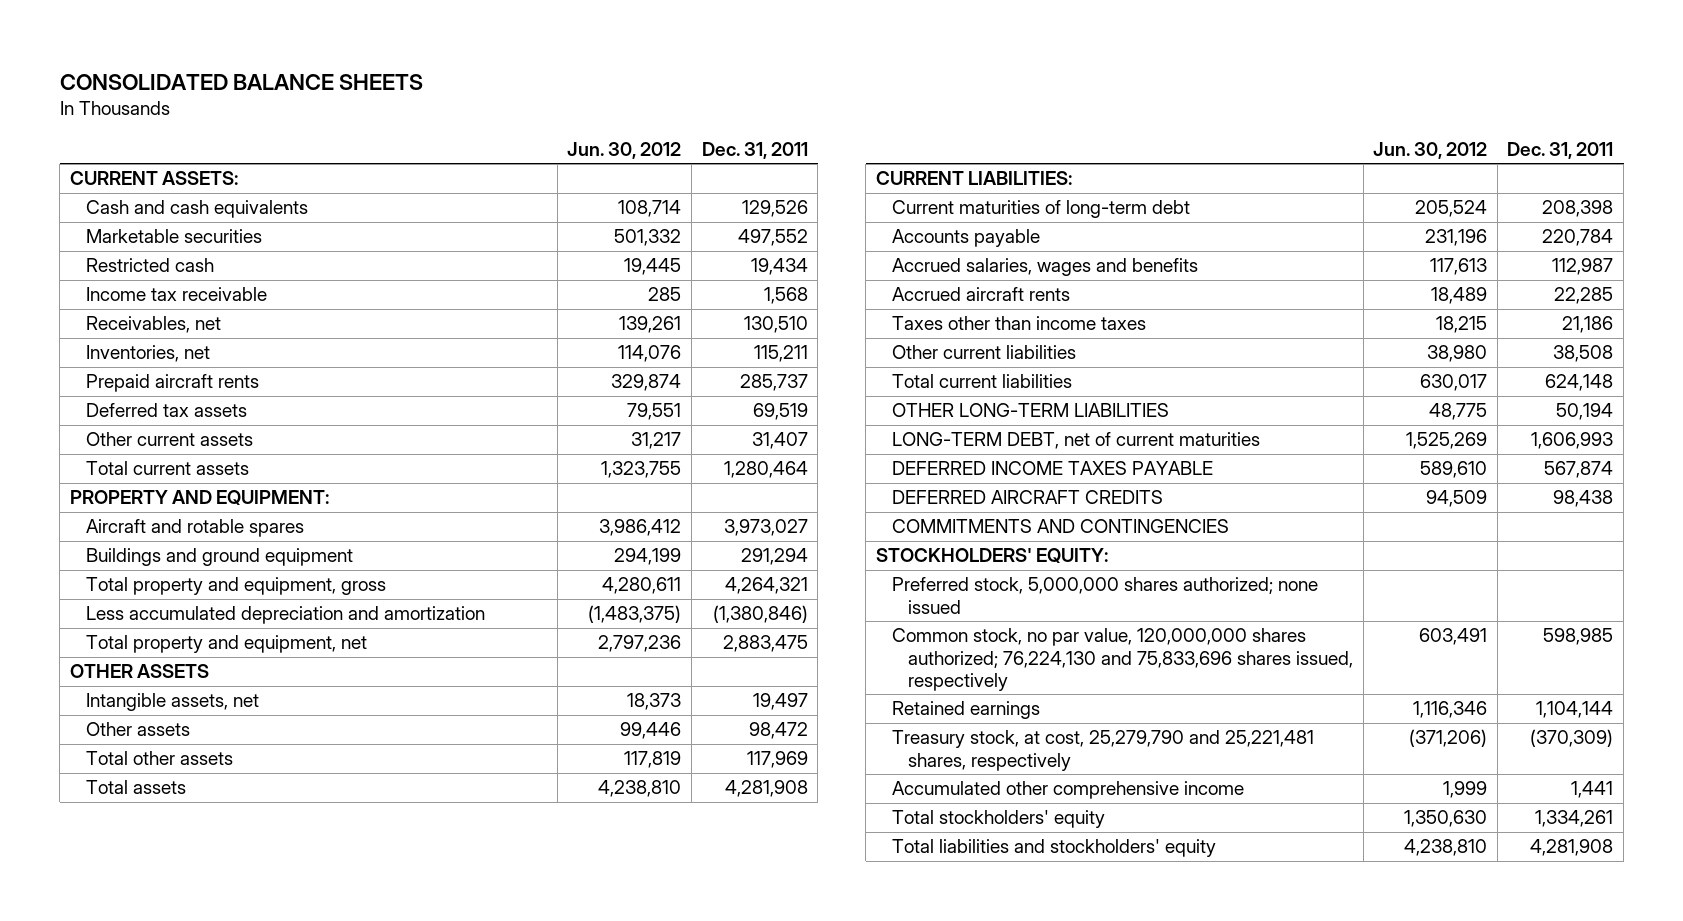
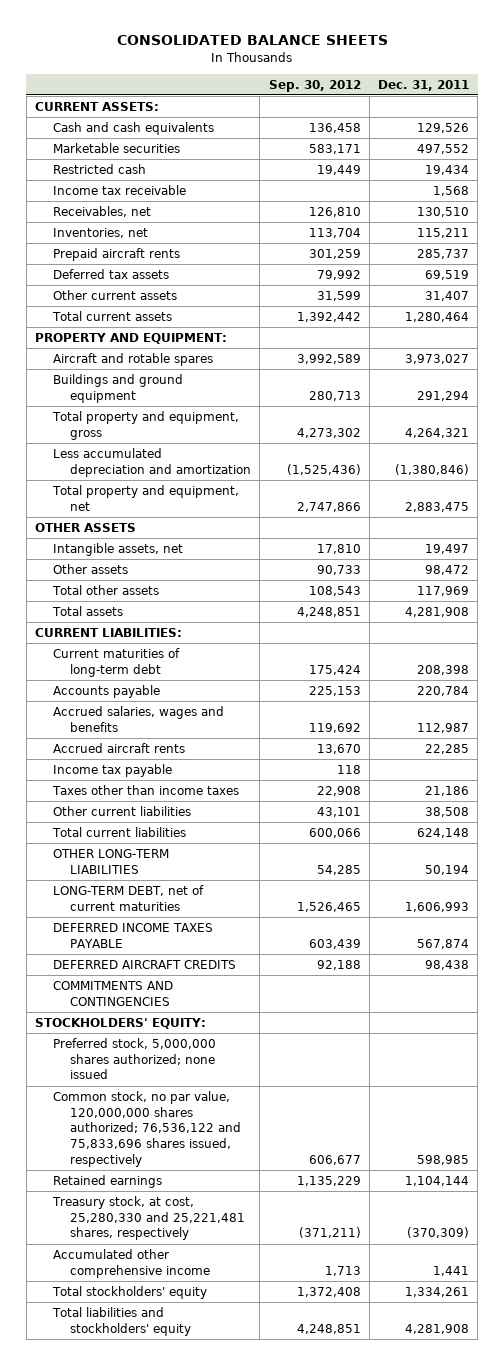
- | Jun. 30, 2012 | Dec. 31, 2011
+ | Sep. 30, 2012 | Dec. 31, 2011
+ Income tax payable | 118 |
- Common stock, no par value, 120,000,000 shares authorized; 76,224,130 and 75,833,696 shares issued, respectively | 603,491 | 598,985
+ Common stock, no par value, 120,000,000 shares authorized; 76,536,122 and 75,833,696 shares issued, respectively | 606,677 | 598,985
- Treasury stock, at cost, 25,279,790 and 25,221,481 shares, respectively | (371,206) | (370,309)
+ Treasury stock, at cost, 25,280,330 and 25,221,481 shares, respectively | (371,211) | (370,309)

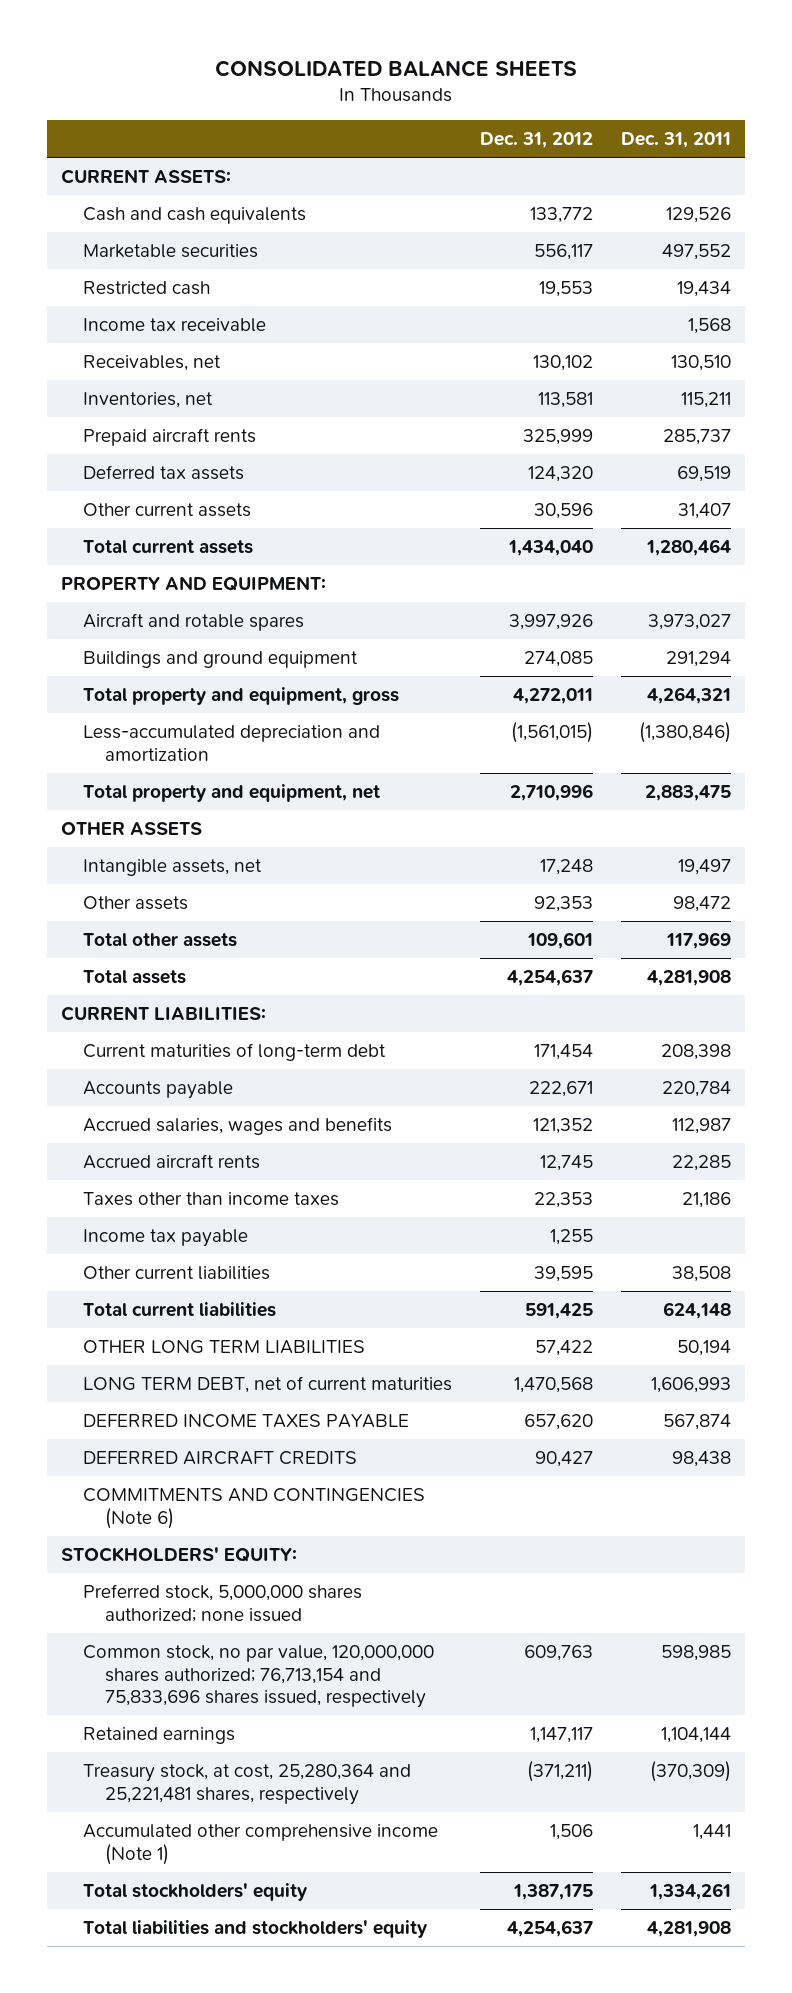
- | Sep. 30, 2012 | Dec. 31, 2011
+ | Dec. 31, 2012 | Dec. 31, 2011
- Less accumulated depreciation and amortization | (1,525,436) | (1,380,846)
+ Less-accumulated depreciation and amortization | (1,561,015) | (1,380,846)
moved down: Income tax payable | 1,255 |
- OTHER LONG-TERM LIABILITIES | 54,285 | 50,194
- LONG-TERM DEBT, net of current maturities | 1,526,465 | 1,606,993
+ OTHER LONG TERM LIABILITIES | 57,422 | 50,194
+ LONG TERM DEBT, net of current maturities | 1,470,568 | 1,606,993
- COMMITMENTS AND CONTINGENCIES
+ COMMITMENTS AND CONTINGENCIES (Note 6)
- Common stock, no par value, 120,000,000 shares authorized; 76,536,122 and 75,833,696 shares issued, respectively | 606,677 | 598,985
+ Common stock, no par value, 120,000,000 shares authorized; 76,713,154 and 75,833,696 shares issued, respectively | 609,763 | 598,985
- Treasury stock, at cost, 25,280,330 and 25,221,481 shares, respectively | (371,211) | (370,309)
- Accumulated other comprehensive income | 1,713 | 1,441
+ Treasury stock, at cost, 25,280,364 and 25,221,481 shares, respectively | (371,211) | (370,309)
+ Accumulated other comprehensive income (Note 1) | 1,506 | 1,441

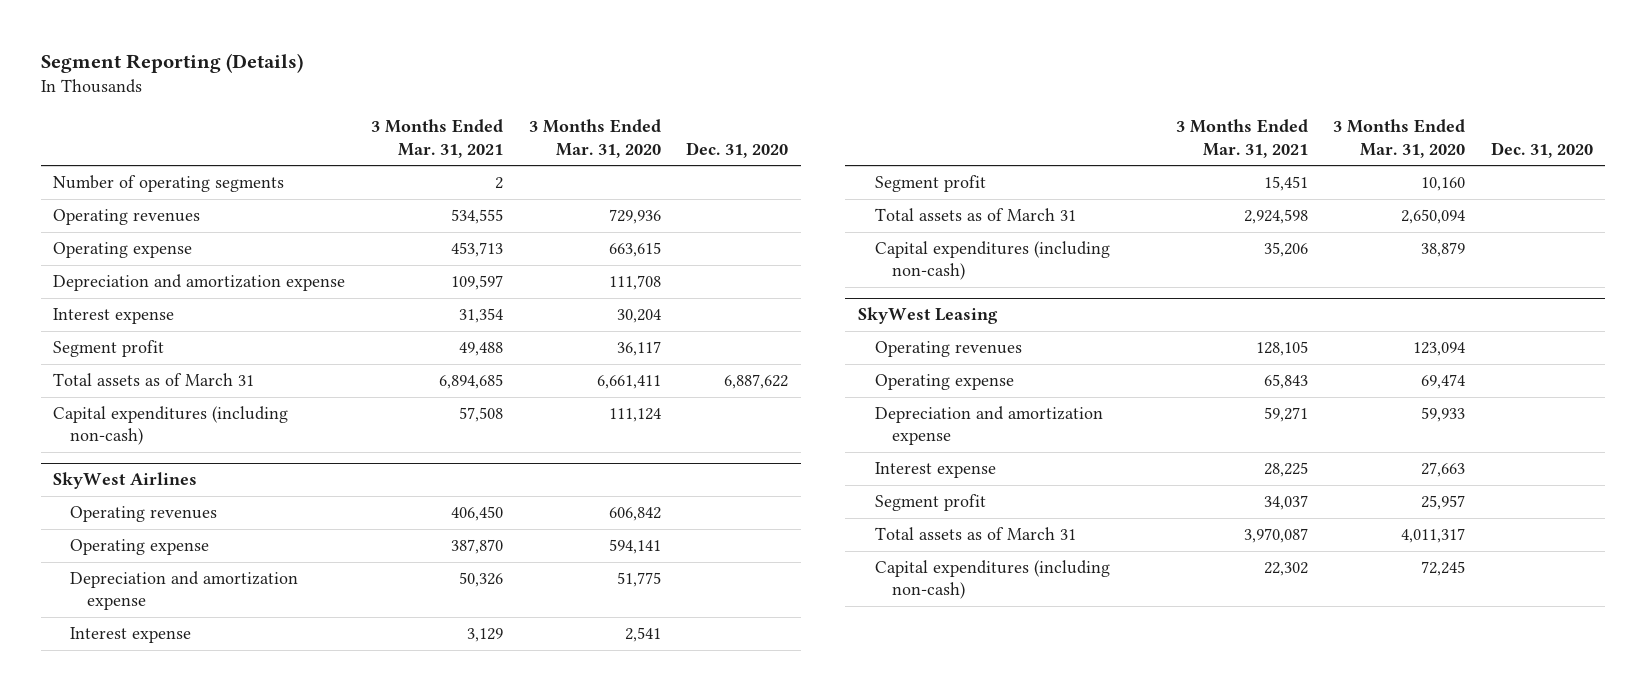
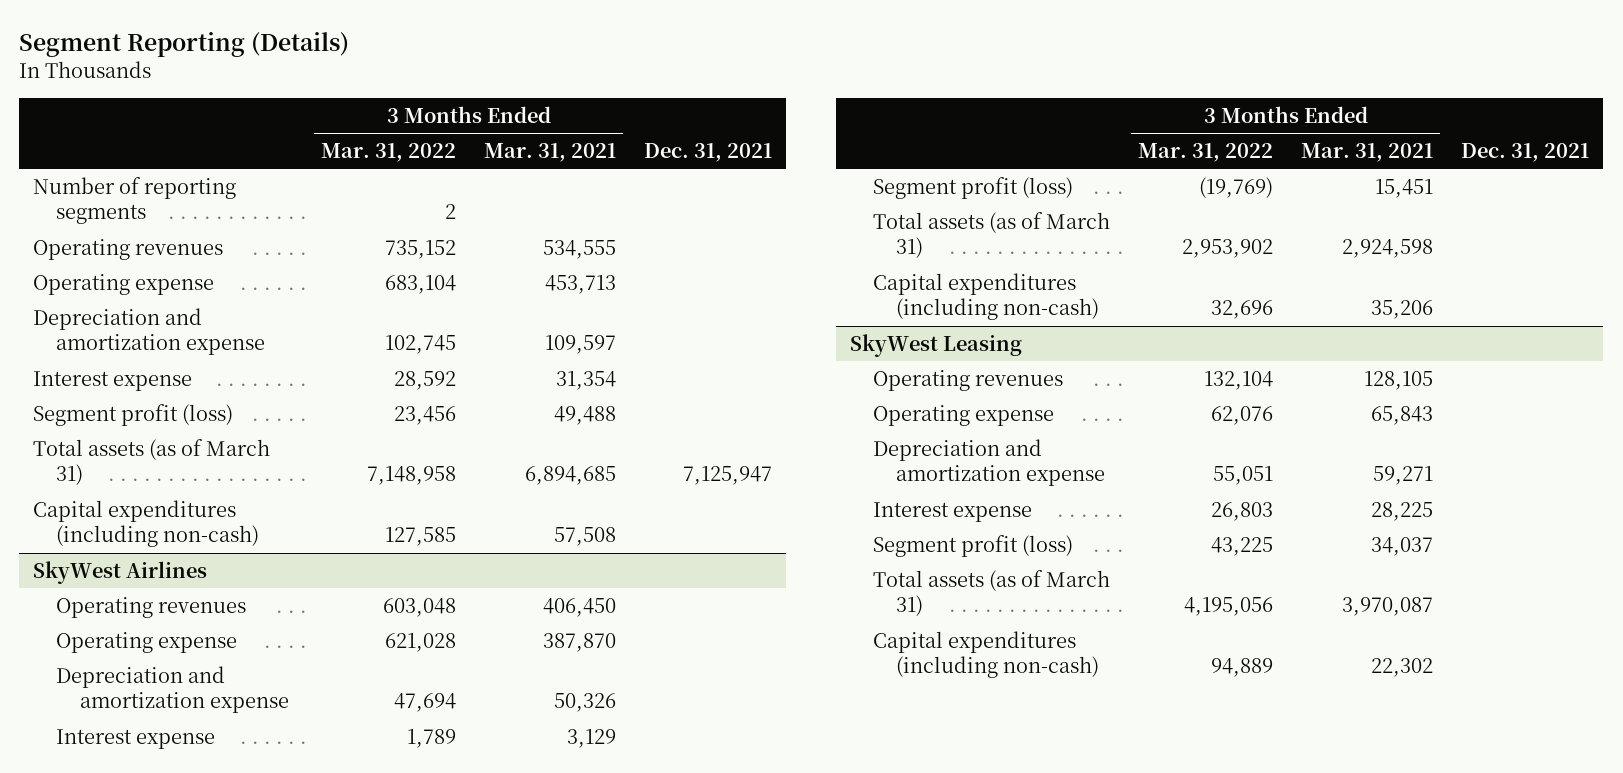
- | 3 Months Ended Mar. 31, 2021 | 3 Months Ended Mar. 31, 2020 | Dec. 31, 2020
+ | 3 Months Ended Mar. 31, 2022 | 3 Months Ended Mar. 31, 2021 | Dec. 31, 2021
- Number of operating segments | 2 | |
+ Number of reporting segments | 2 | |
- Segment profit | 49,488 | 36,117 |
- Total assets as of March 31 | 6,894,685 | 6,661,411 | 6,887,622
+ Segment profit (loss) | 23,456 | 49,488 |
+ Total assets (as of March 31) | 7,148,958 | 6,894,685 | 7,125,947
@ SkyWest Airlines
- Segment profit | 15,451 | 10,160 |
- Total assets as of March 31 | 2,924,598 | 2,650,094 |
+ Segment profit (loss) | (19,769) | 15,451 |
+ Total assets (as of March 31) | 2,953,902 | 2,924,598 |
@ SkyWest Leasing
- Segment profit | 34,037 | 25,957 |
- Total assets as of March 31 | 3,970,087 | 4,011,317 |
+ Segment profit (loss) | 43,225 | 34,037 |
+ Total assets (as of March 31) | 4,195,056 | 3,970,087 |

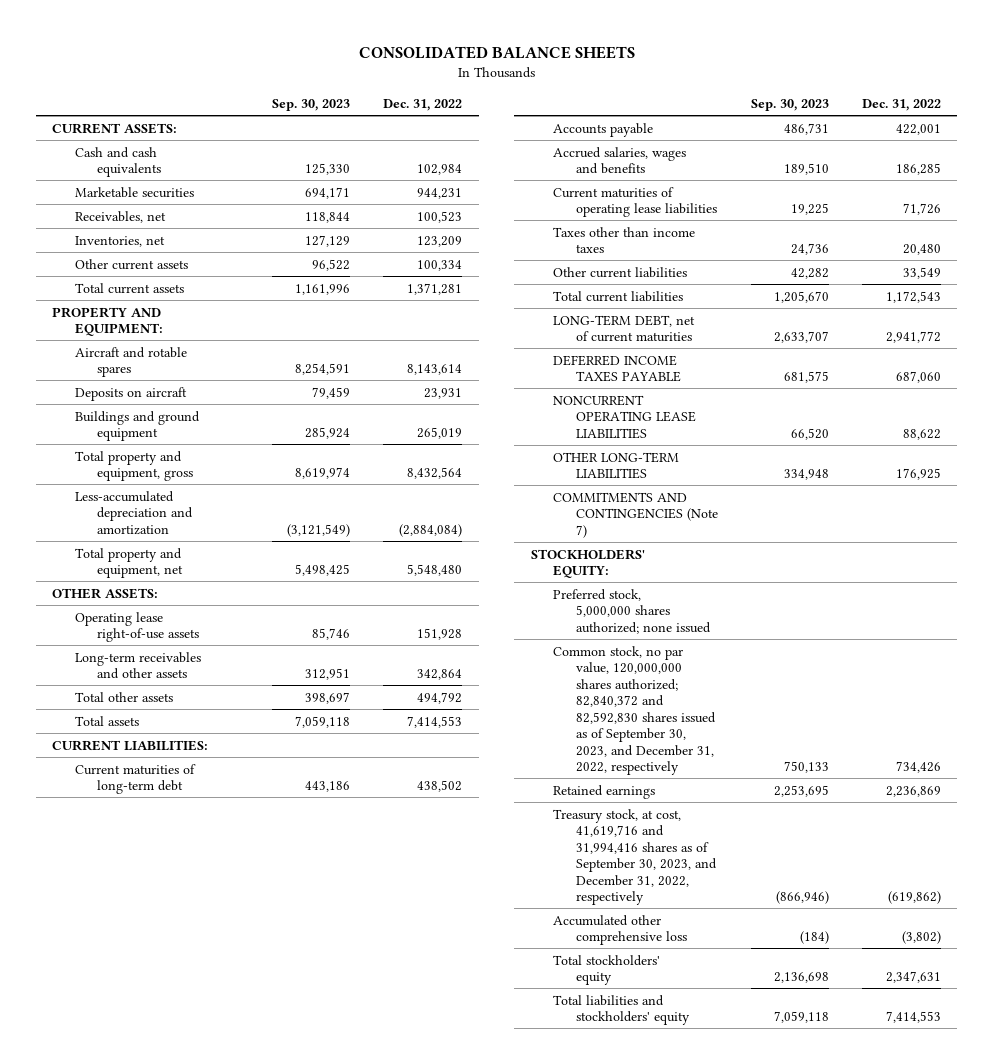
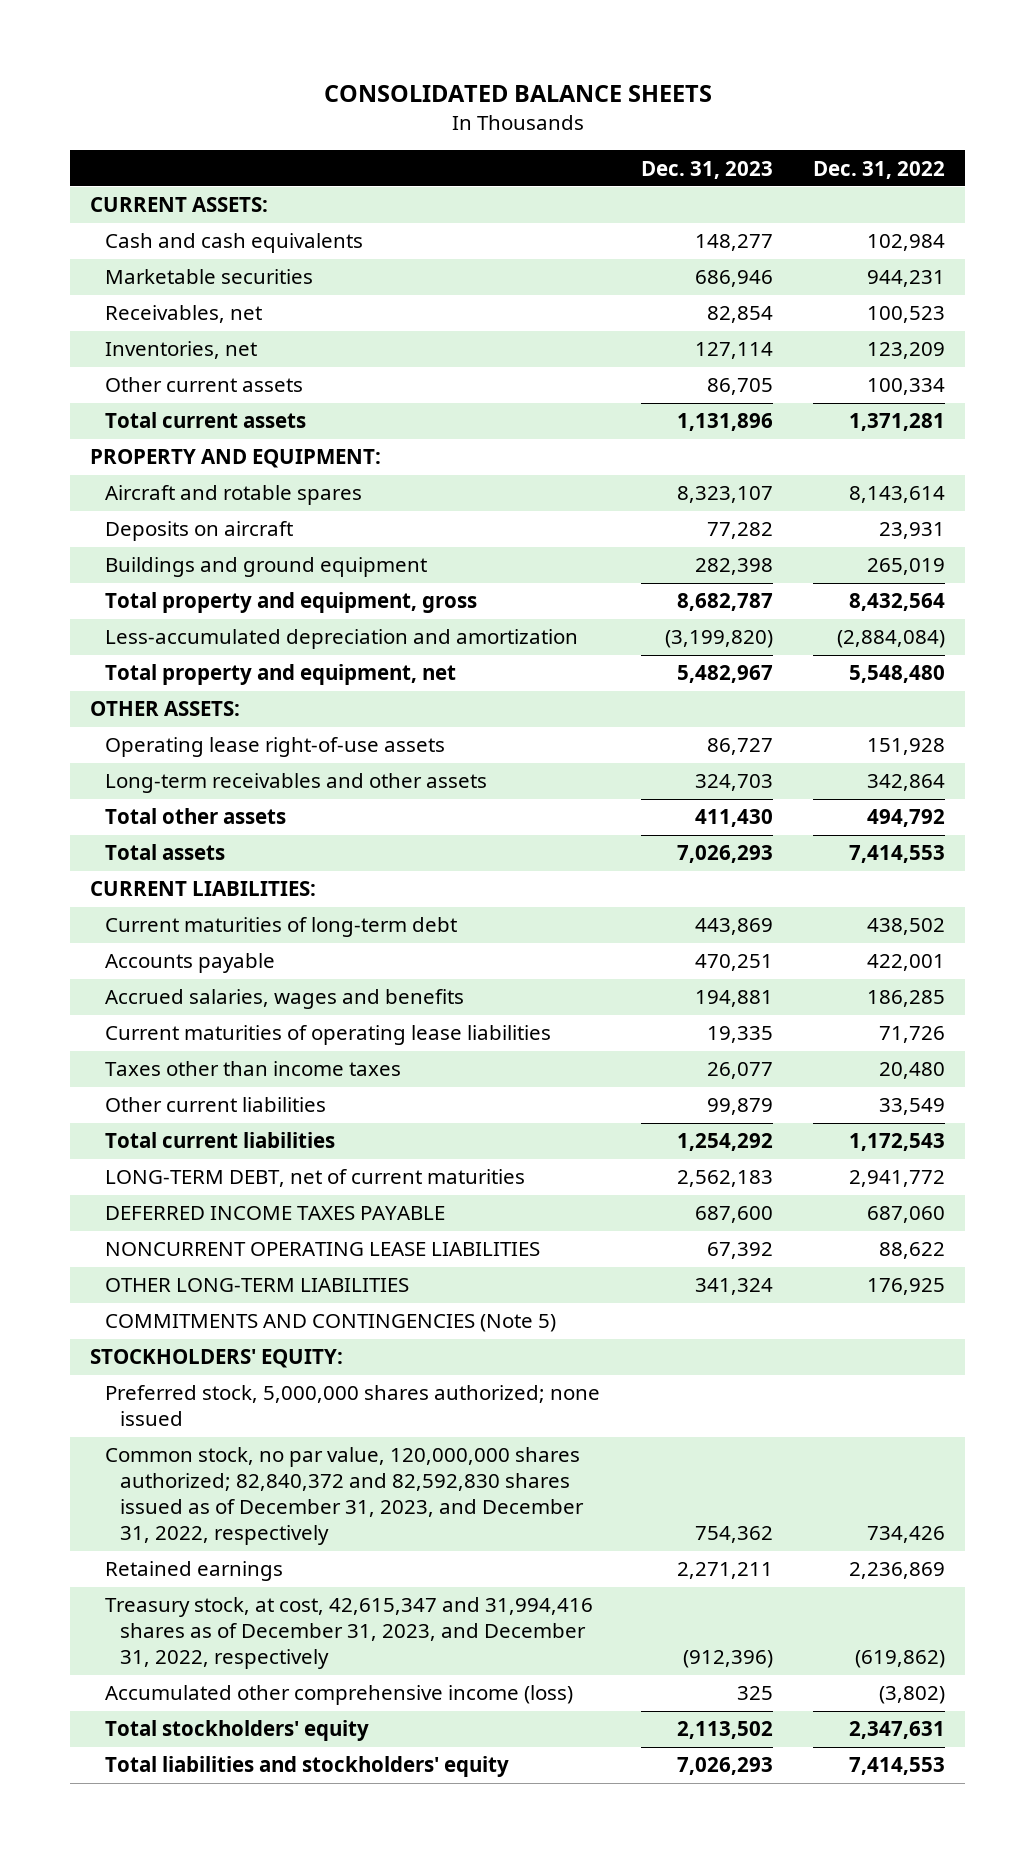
- | Sep. 30, 2023 | Dec. 31, 2022
+ | Dec. 31, 2023 | Dec. 31, 2022
- COMMITMENTS AND CONTINGENCIES (Note 7)
+ COMMITMENTS AND CONTINGENCIES (Note 5)
- Common stock, no par value, 120,000,000 shares authorized; 82,840,372 and 82,592,830 shares issued as of September 30, 2023, and December 31, 2022, respectively | 750,133 | 734,426
+ Common stock, no par value, 120,000,000 shares authorized; 82,840,372 and 82,592,830 shares issued as of December 31, 2023, and December 31, 2022, respectively | 754,362 | 734,426
- Treasury stock, at cost, 41,619,716 and 31,994,416 shares as of September 30, 2023, and December 31, 2022, respectively | (866,946) | (619,862)
- Accumulated other comprehensive loss | (184) | (3,802)
+ Treasury stock, at cost, 42,615,347 and 31,994,416 shares as of December 31, 2023, and December 31, 2022, respectively | (912,396) | (619,862)
+ Accumulated other comprehensive income (loss) | 325 | (3,802)

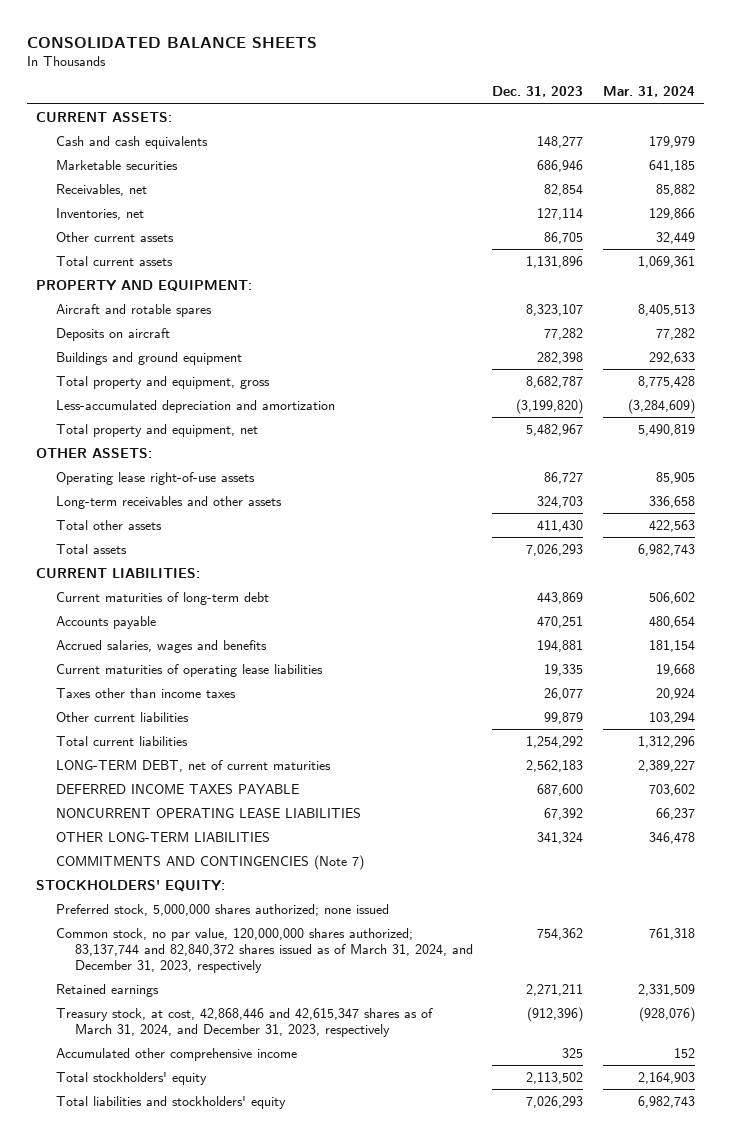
- | Dec. 31, 2023 | Dec. 31, 2022
+ | Dec. 31, 2023 | Mar. 31, 2024
- COMMITMENTS AND CONTINGENCIES (Note 5)
+ COMMITMENTS AND CONTINGENCIES (Note 7)
- Common stock, no par value, 120,000,000 shares authorized; 82,840,372 and 82,592,830 shares issued as of December 31, 2023, and December 31, 2022, respectively | 754,362 | 734,426
+ Common stock, no par value, 120,000,000 shares authorized; 83,137,744 and 82,840,372 shares issued as of March 31, 2024, and December 31, 2023, respectively | 754,362 | 761,318
- Treasury stock, at cost, 42,615,347 and 31,994,416 shares as of December 31, 2023, and December 31, 2022, respectively | (912,396) | (619,862)
- Accumulated other comprehensive income (loss) | 325 | (3,802)
+ Treasury stock, at cost, 42,868,446 and 42,615,347 shares as of March 31, 2024, and December 31, 2023, respectively | (912,396) | (928,076)
+ Accumulated other comprehensive income | 325 | 152

